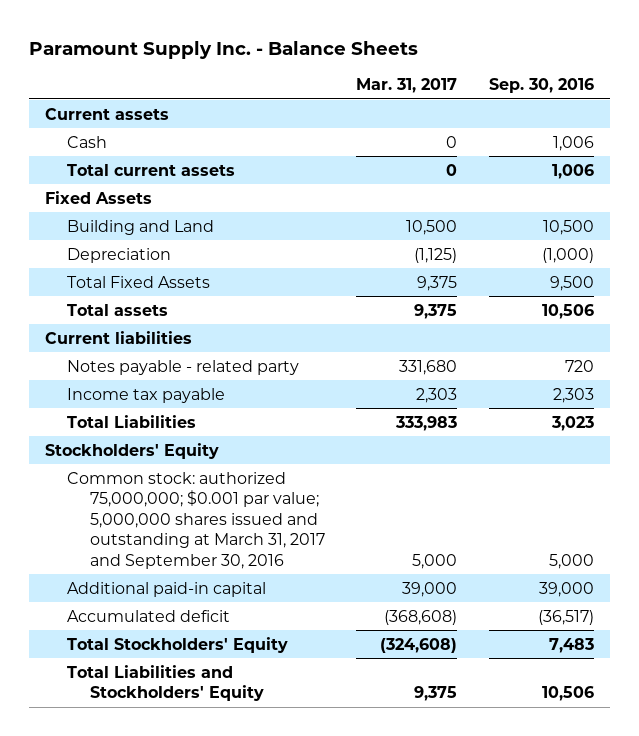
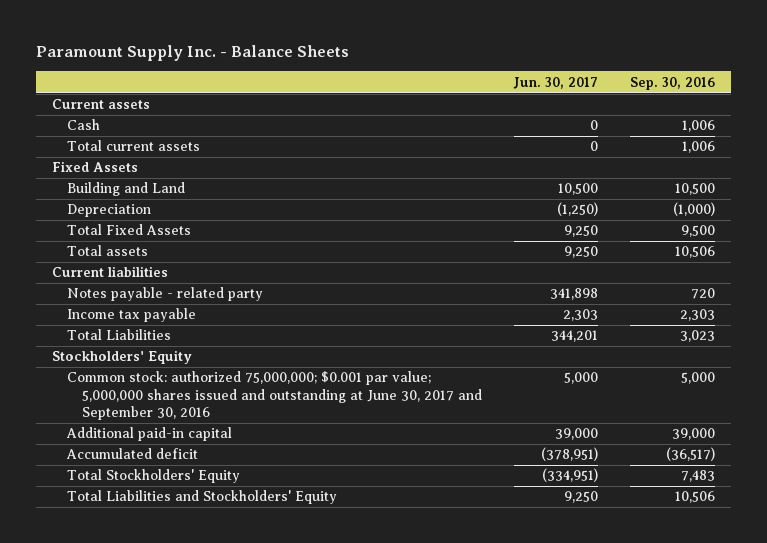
- | Mar. 31, 2017 | Sep. 30, 2016
+ | Jun. 30, 2017 | Sep. 30, 2016
- Common stock: authorized 75,000,000; $0.001 par value; 5,000,000 shares issued and outstanding at March 31, 2017 and September 30, 2016 | 5,000 | 5,000
+ Common stock: authorized 75,000,000; $0.001 par value; 5,000,000 shares issued and outstanding at June 30, 2017 and September 30, 2016 | 5,000 | 5,000

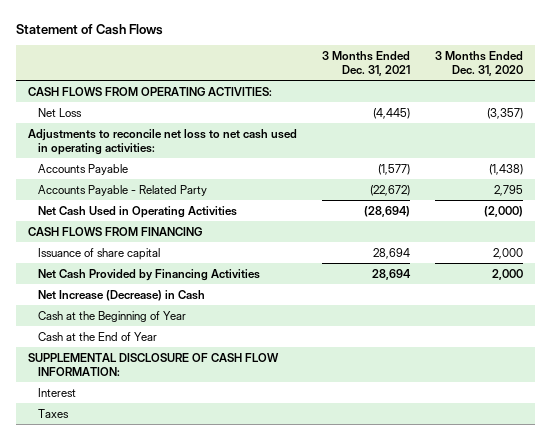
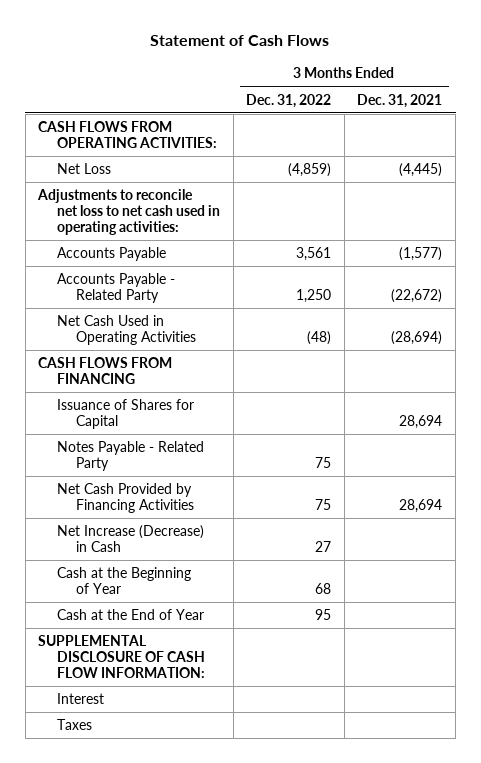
- | 3 Months Ended Dec. 31, 2021 | 3 Months Ended Dec. 31, 2020
+ | 3 Months Ended Dec. 31, 2022 | 3 Months Ended Dec. 31, 2021
- Issuance of share capital | 28,694 | 2,000
+ Issuance of Shares for Capital | | 28,694
+ Notes Payable - Related Party | 75 |

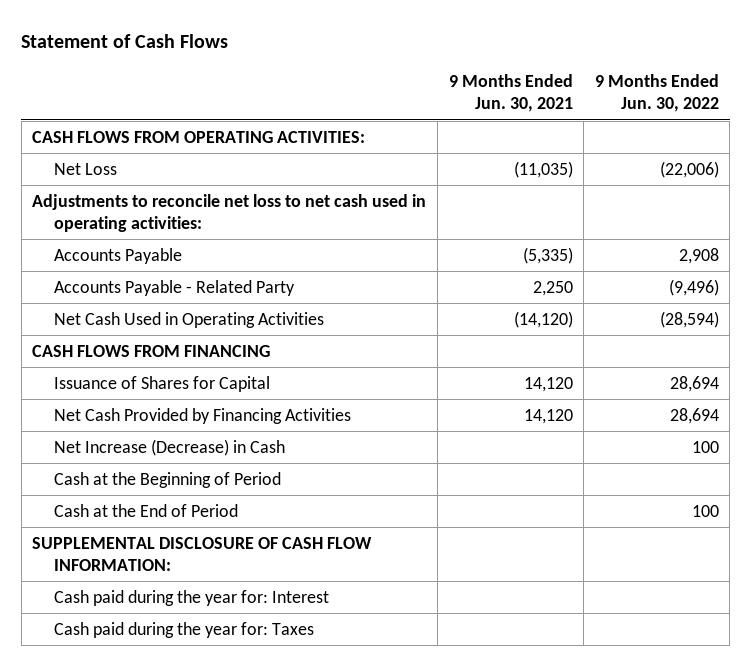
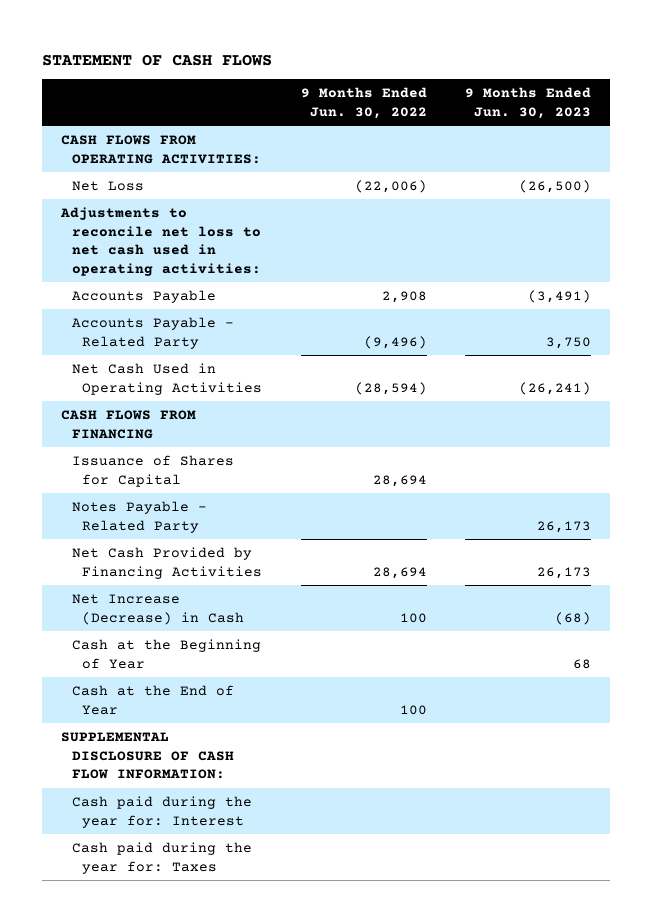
- Statement of Cash Flows
+ STATEMENT OF CASH FLOWS
- | 9 Months Ended Jun. 30, 2021 | 9 Months Ended Jun. 30, 2022
+ | 9 Months Ended Jun. 30, 2022 | 9 Months Ended Jun. 30, 2023
+ Notes Payable - Related Party | | 26,173
- Cash at the Beginning of Period
- Cash at the End of Period | | 100
+ Cash at the Beginning of Year | | 68
+ Cash at the End of Year | 100 |

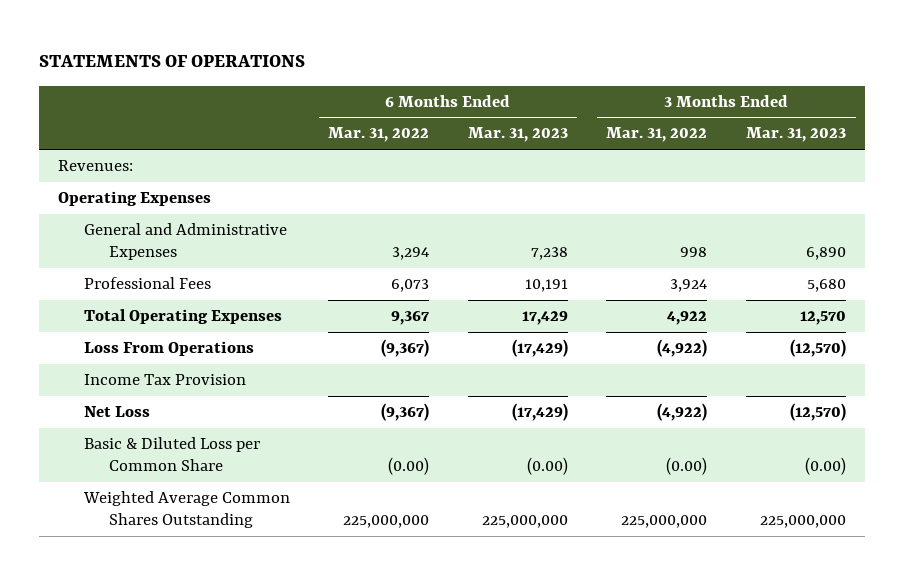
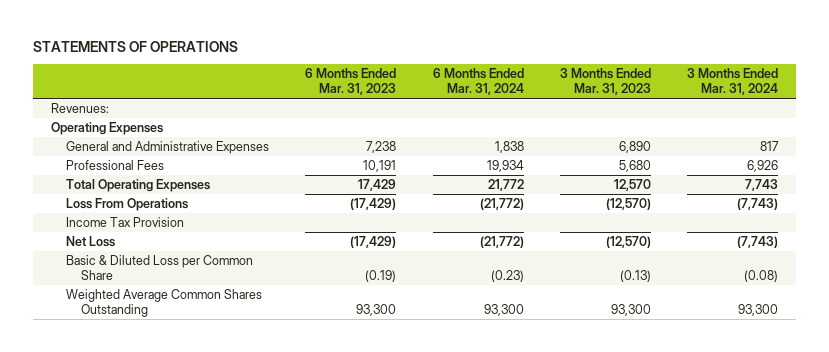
- | 6 Months Ended Mar. 31, 2022 | 6 Months Ended Mar. 31, 2023 | 3 Months Ended Mar. 31, 2022 | 3 Months Ended Mar. 31, 2023
+ | 6 Months Ended Mar. 31, 2023 | 6 Months Ended Mar. 31, 2024 | 3 Months Ended Mar. 31, 2023 | 3 Months Ended Mar. 31, 2024
- Basic & Diluted Loss per Common Share | (0.00) | (0.00) | (0.00) | (0.00)
- Weighted Average Common Shares Outstanding | 225,000,000 | 225,000,000 | 225,000,000 | 225,000,000
+ Basic & Diluted Loss per Common Share | (0.19) | (0.23) | (0.13) | (0.08)
+ Weighted Average Common Shares Outstanding | 93,300 | 93,300 | 93,300 | 93,300

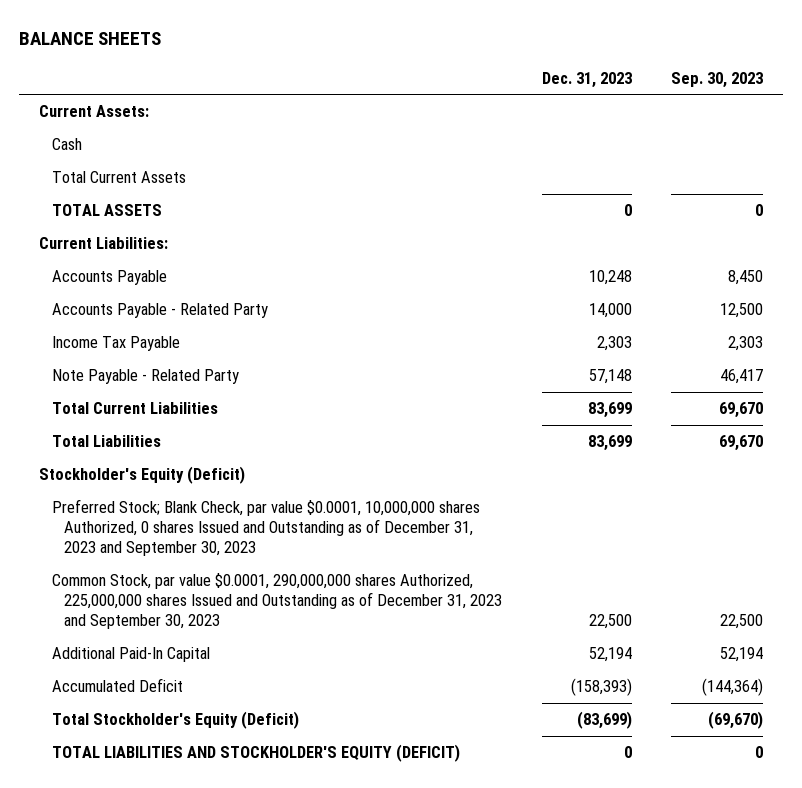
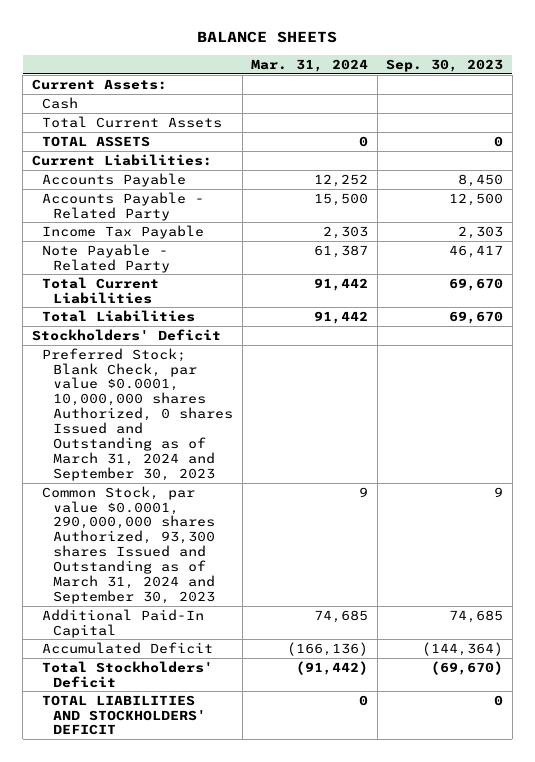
- | Dec. 31, 2023 | Sep. 30, 2023
+ | Mar. 31, 2024 | Sep. 30, 2023
- Stockholder's Equity (Deficit)
- Preferred Stock; Blank Check, par value $0.0001, 10,000,000 shares Authorized, 0 shares Issued and Outstanding as of December 31, 2023 and September 30, 2023
- Common Stock, par value $0.0001, 290,000,000 shares Authorized, 225,000,000 shares Issued and Outstanding as of December 31, 2023 and September 30, 2023 | 22,500 | 22,500
- Additional Paid-In Capital | 52,194 | 52,194
+ Stockholders' Deficit
+ Preferred Stock; Blank Check, par value $0.0001, 10,000,000 shares Authorized, 0 shares Issued and Outstanding as of March 31, 2024 and September 30, 2023
+ Common Stock, par value $0.0001, 290,000,000 shares Authorized, 93,300 shares Issued and Outstanding as of March 31, 2024 and September 30, 2023 | 9 | 9
+ Additional Paid-In Capital | 74,685 | 74,685
- Total Stockholder's Equity (Deficit) | (83,699) | (69,670)
- TOTAL LIABILITIES AND STOCKHOLDER'S EQUITY (DEFICIT) | 0 | 0
+ Total Stockholders' Deficit | (91,442) | (69,670)
+ TOTAL LIABILITIES AND STOCKHOLDERS' DEFICIT | 0 | 0

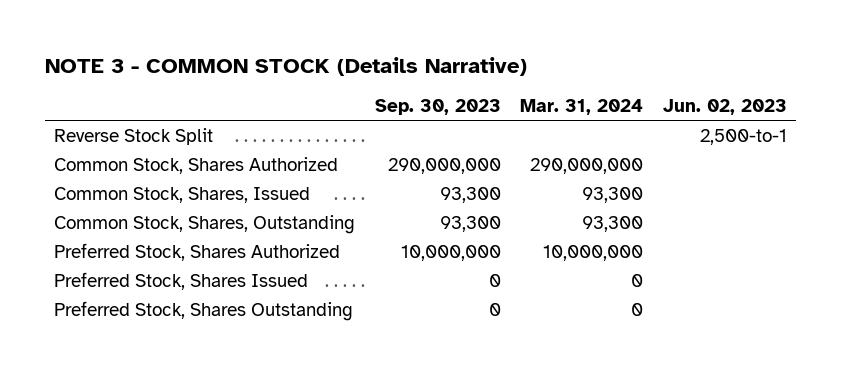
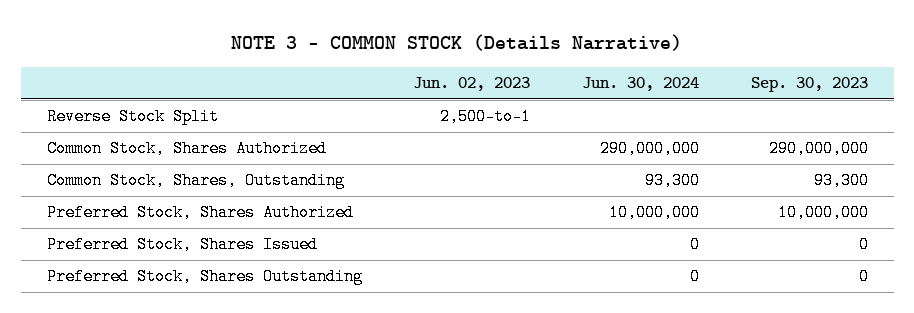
- | Sep. 30, 2023 | Mar. 31, 2024 | Jun. 02, 2023
+ | Jun. 02, 2023 | Jun. 30, 2024 | Sep. 30, 2023
- Common Stock, Shares, Issued | 93,300 | 93,300 |

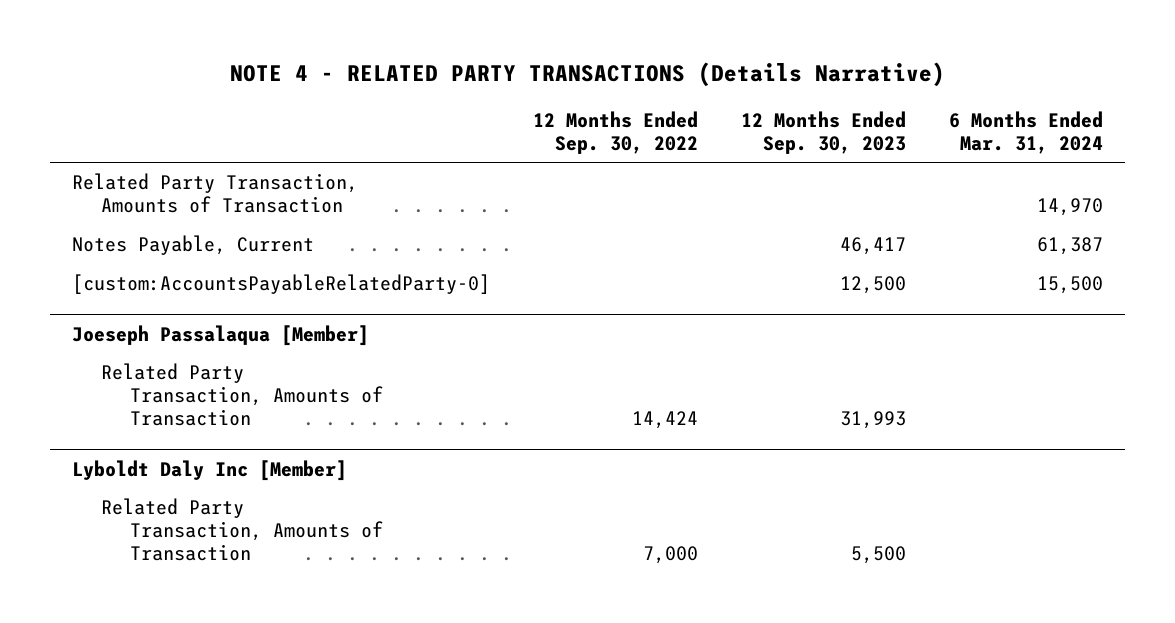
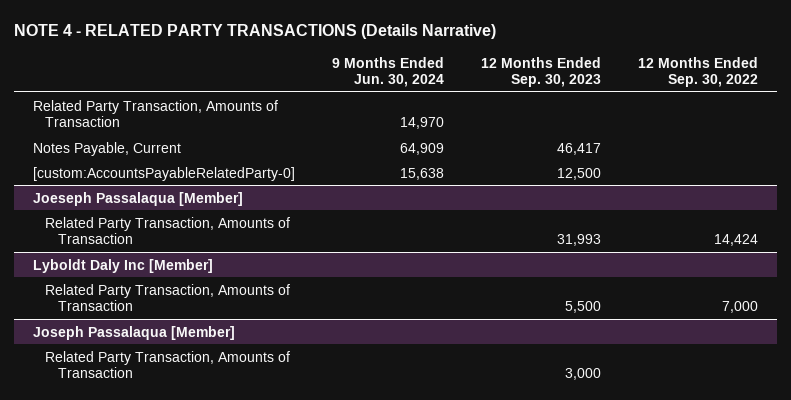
- | 12 Months Ended Sep. 30, 2022 | 12 Months Ended Sep. 30, 2023 | 6 Months Ended Mar. 31, 2024
+ | 9 Months Ended Jun. 30, 2024 | 12 Months Ended Sep. 30, 2023 | 12 Months Ended Sep. 30, 2022
+ Joseph Passalaqua [Member]
+ Related Party Transaction, Amounts of Transaction | | 3,000 |

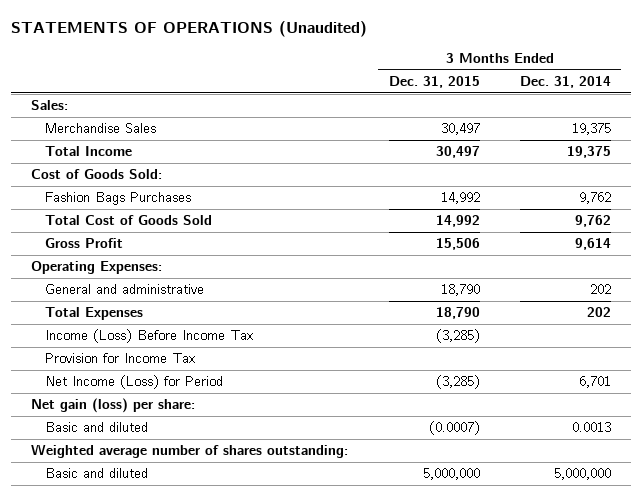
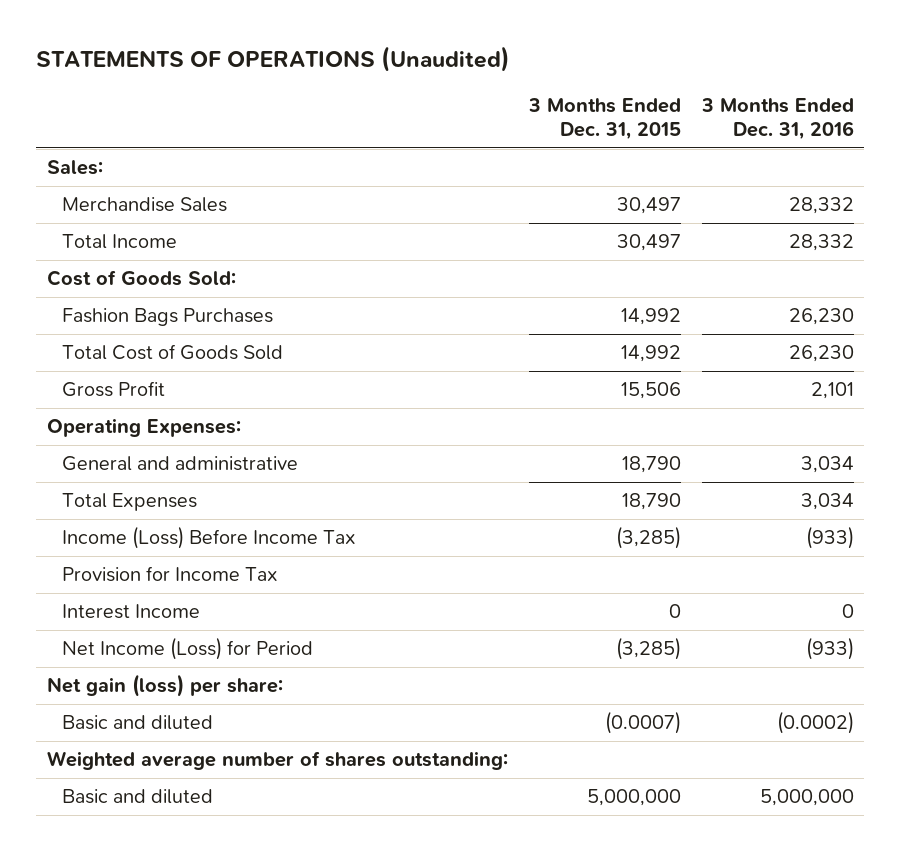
- | 3 Months Ended Dec. 31, 2015 | 3 Months Ended Dec. 31, 2014
+ | 3 Months Ended Dec. 31, 2015 | 3 Months Ended Dec. 31, 2016
+ Interest Income | 0 | 0

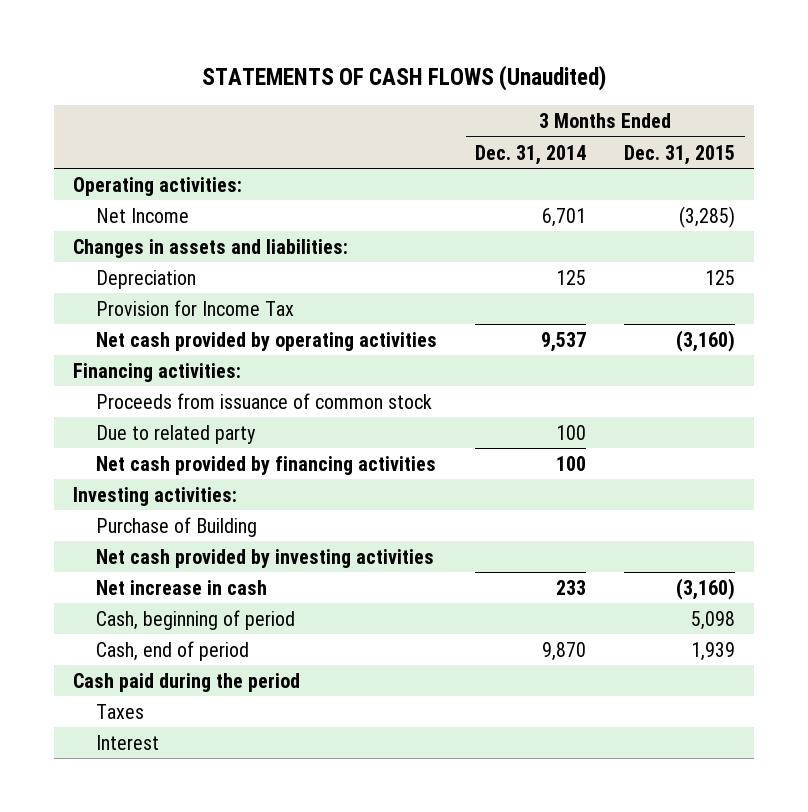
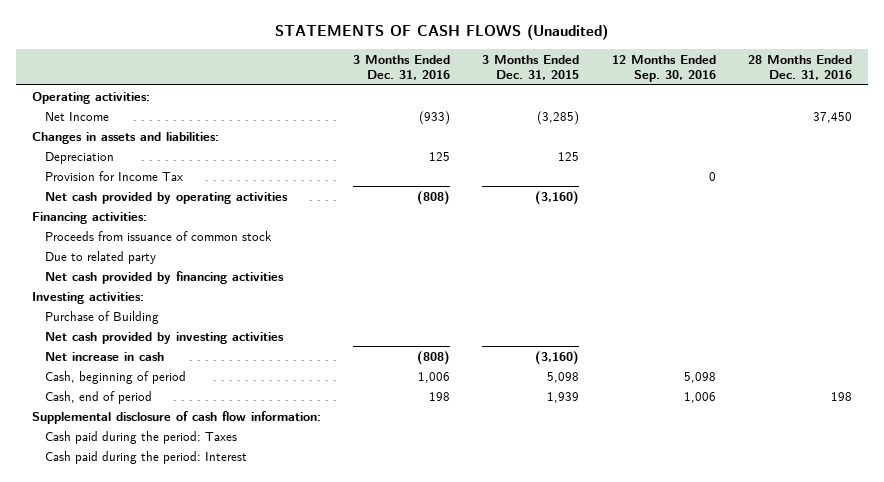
- | 3 Months Ended Dec. 31, 2014 | 3 Months Ended Dec. 31, 2015
+ | 3 Months Ended Dec. 31, 2016 | 3 Months Ended Dec. 31, 2015 | 12 Months Ended Sep. 30, 2016 | 28 Months Ended Dec. 31, 2016
- Cash paid during the period
- Taxes
- Interest
+ Supplemental disclosure of cash flow information:
+ Cash paid during the period: Taxes
+ Cash paid during the period: Interest

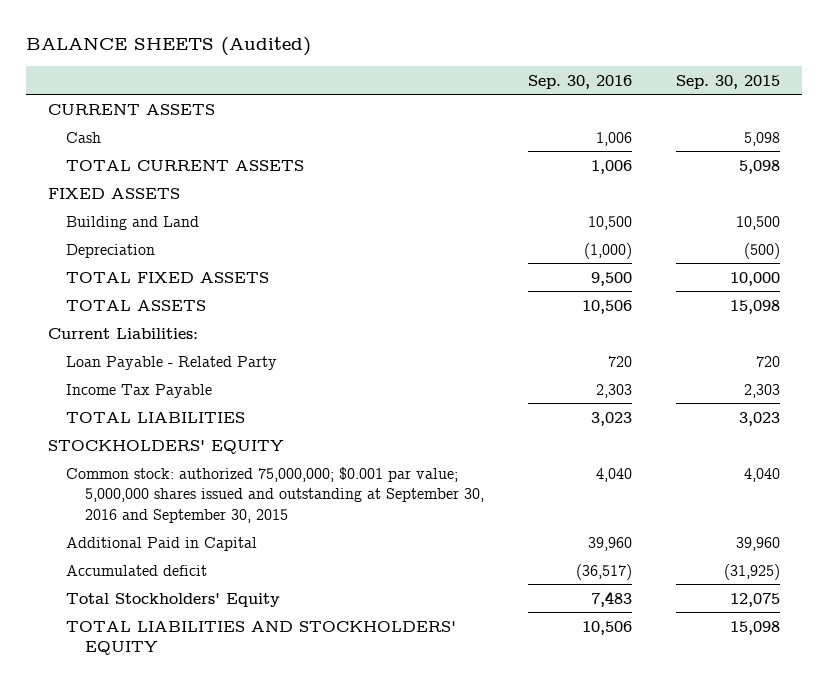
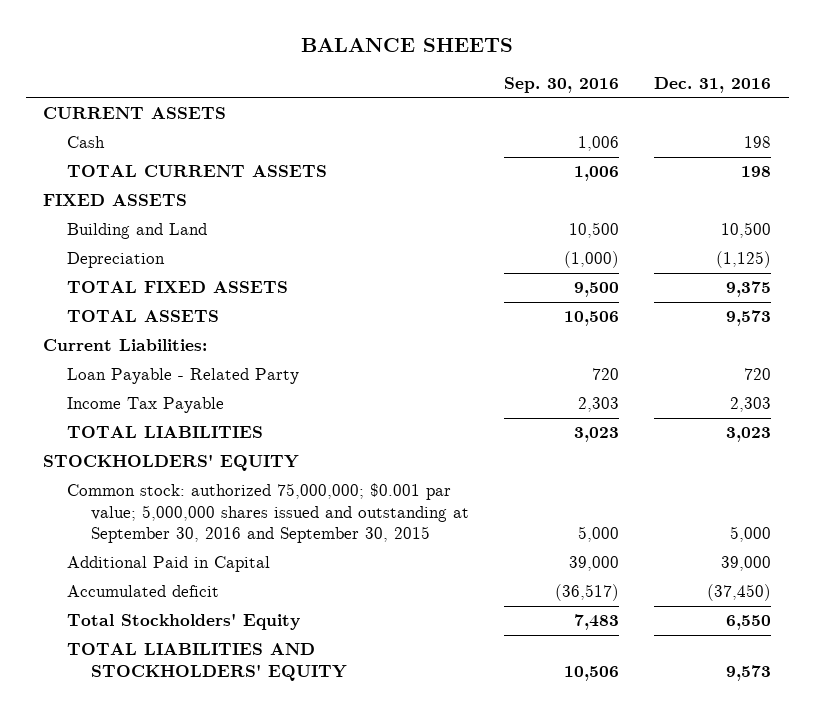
- BALANCE SHEETS (Audited)
+ BALANCE SHEETS
- | Sep. 30, 2016 | Sep. 30, 2015
+ | Sep. 30, 2016 | Dec. 31, 2016
- Common stock: authorized 75,000,000; $0.001 par value; 5,000,000 shares issued and outstanding at September 30, 2016 and September 30, 2015 | 4,040 | 4,040
- Additional Paid in Capital | 39,960 | 39,960
+ Common stock: authorized 75,000,000; $0.001 par value; 5,000,000 shares issued and outstanding at September 30, 2016 and September 30, 2015 | 5,000 | 5,000
+ Additional Paid in Capital | 39,000 | 39,000

